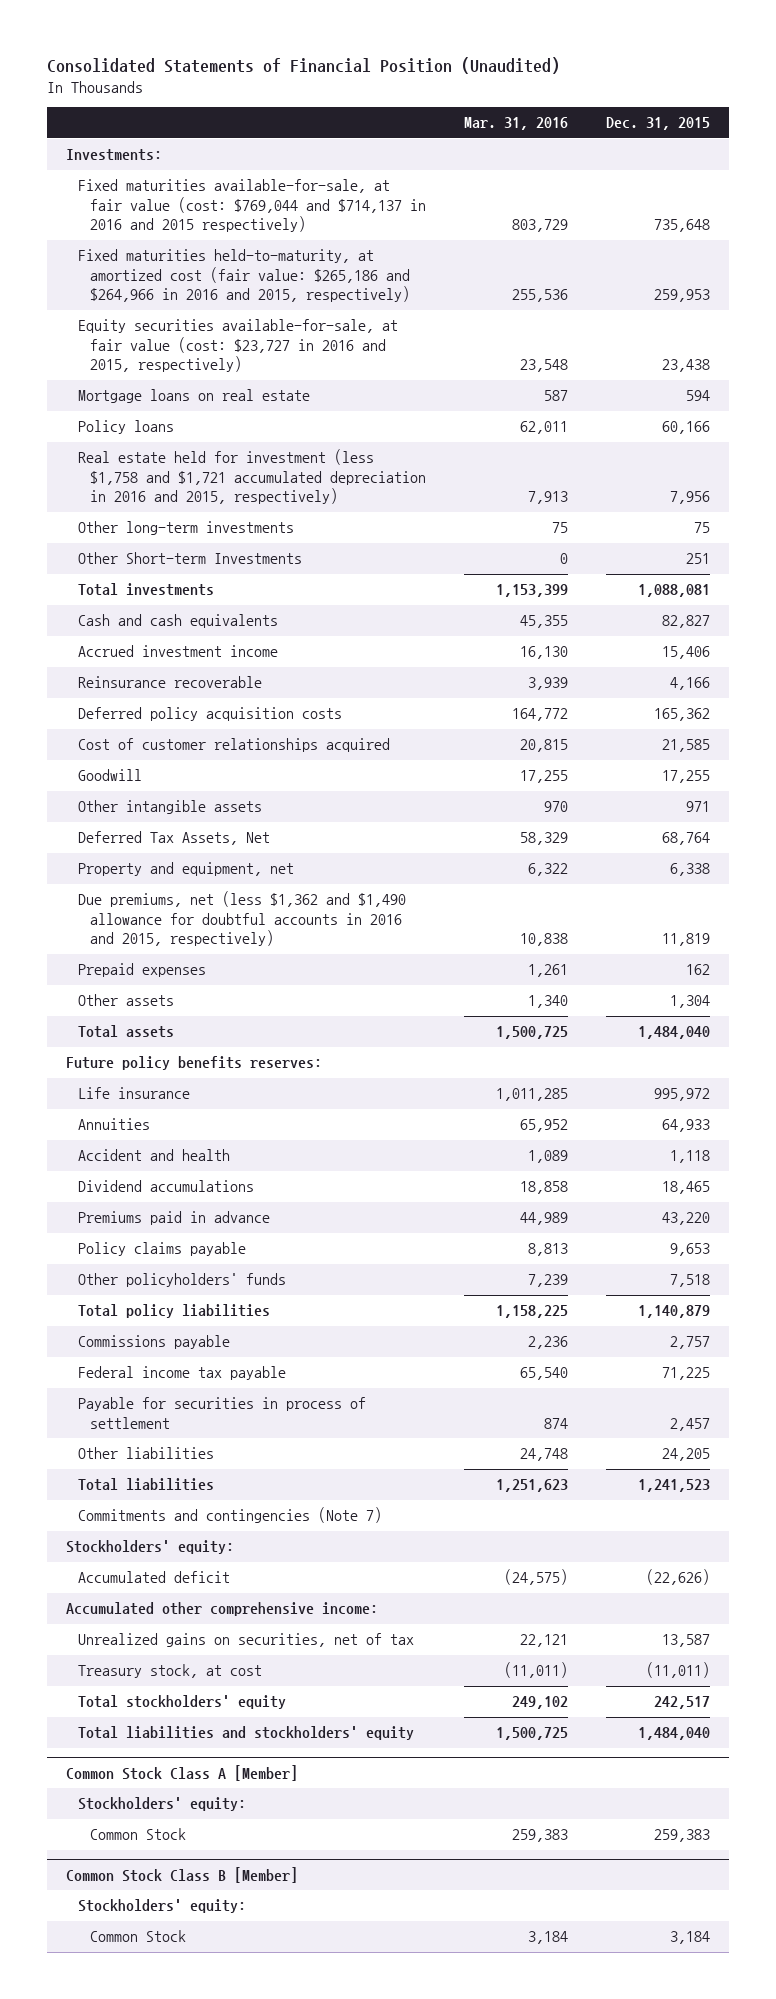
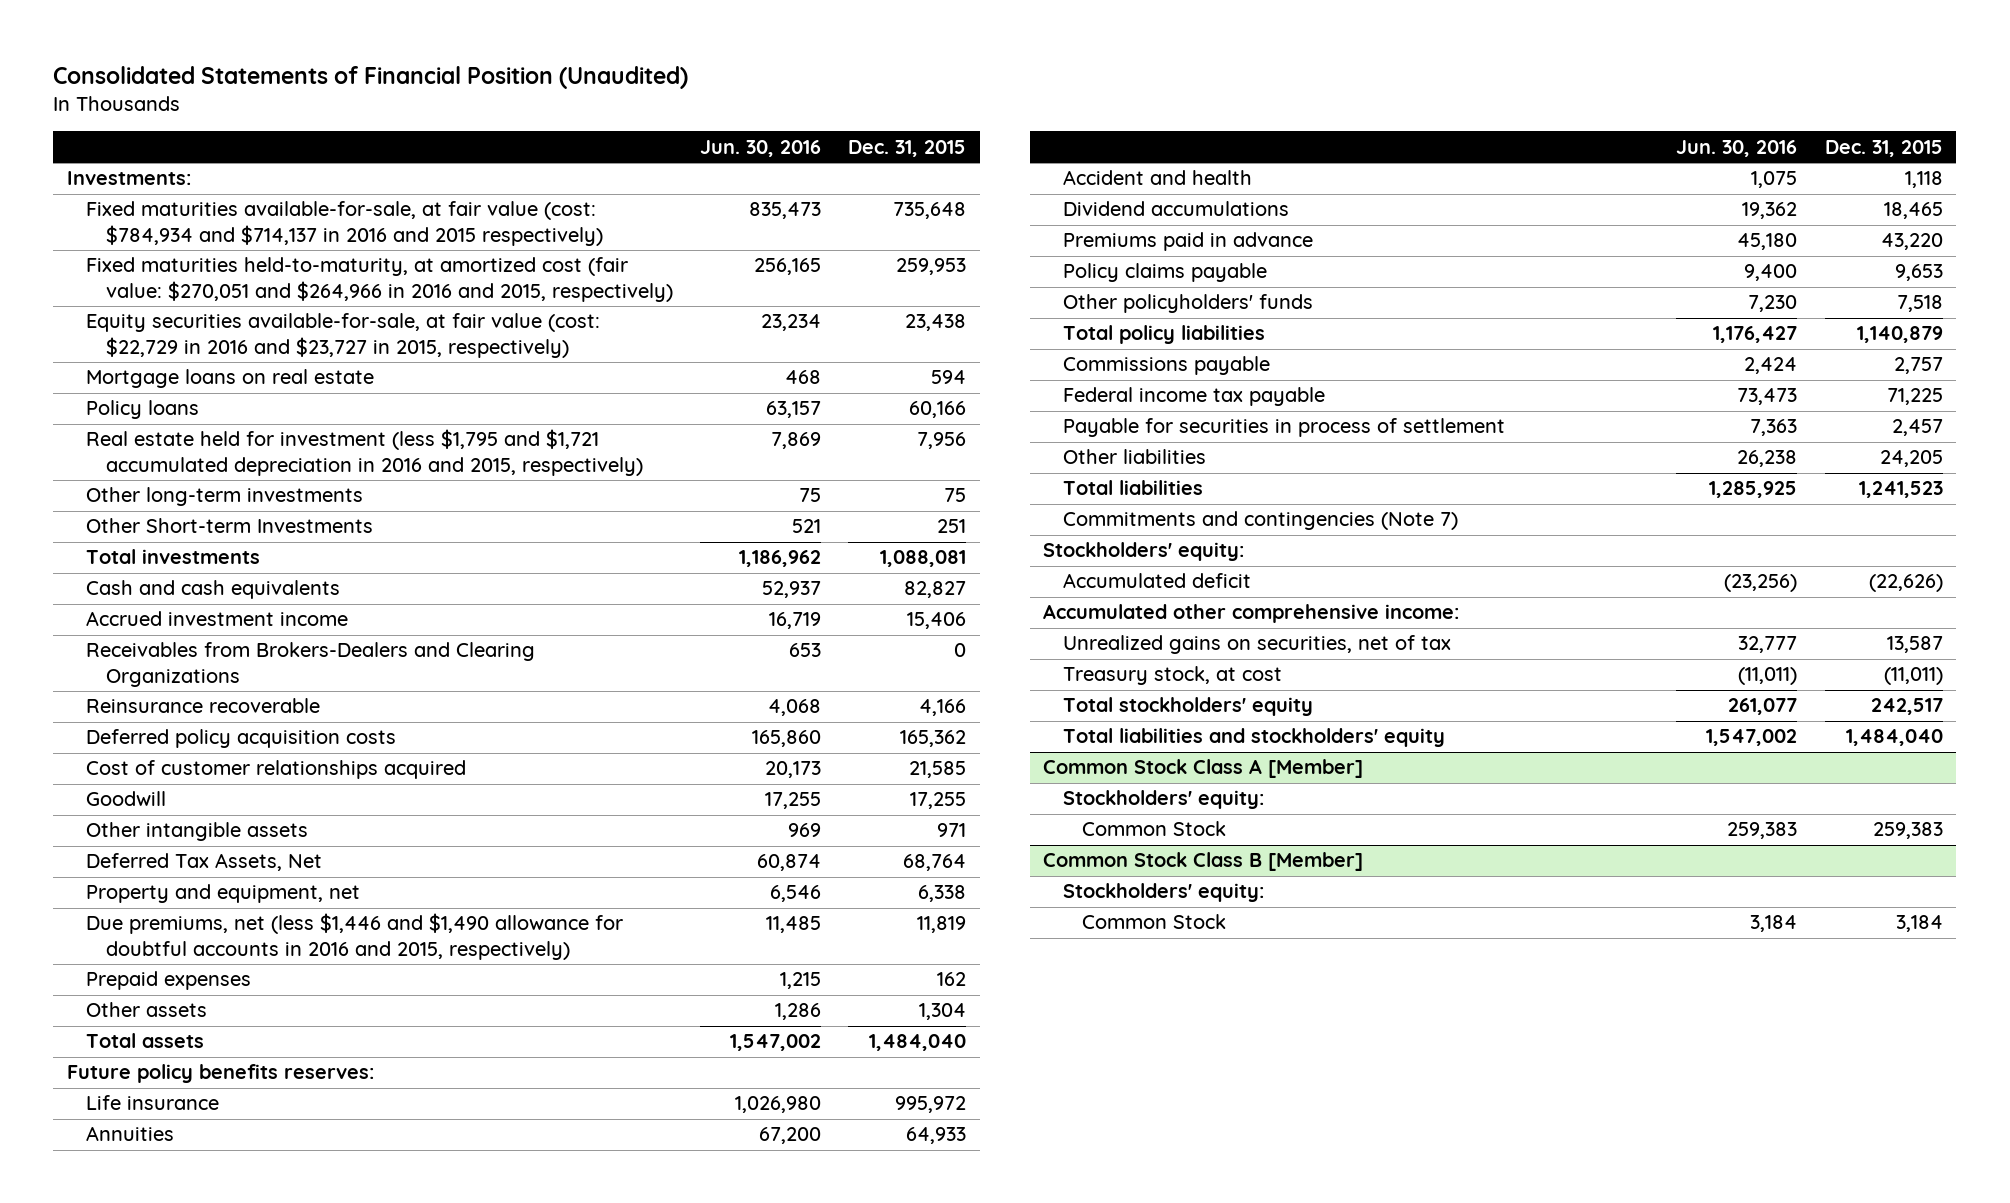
- | Mar. 31, 2016 | Dec. 31, 2015
+ | Jun. 30, 2016 | Dec. 31, 2015
- Fixed maturities available-for-sale, at fair value (cost: $769,044 and $714,137 in 2016 and 2015 respectively) | 803,729 | 735,648
- Fixed maturities held-to-maturity, at amortized cost (fair value: $265,186 and $264,966 in 2016 and 2015, respectively) | 255,536 | 259,953
- Equity securities available-for-sale, at fair value (cost: $23,727 in 2016 and 2015, respectively) | 23,548 | 23,438
+ Fixed maturities available-for-sale, at fair value (cost: $784,934 and $714,137 in 2016 and 2015 respectively) | 835,473 | 735,648
+ Fixed maturities held-to-maturity, at amortized cost (fair value: $270,051 and $264,966 in 2016 and 2015, respectively) | 256,165 | 259,953
+ Equity securities available-for-sale, at fair value (cost: $22,729 in 2016 and $23,727 in 2015, respectively) | 23,234 | 23,438
- Real estate held for investment (less $1,758 and $1,721 accumulated depreciation in 2016 and 2015, respectively) | 7,913 | 7,956
+ Real estate held for investment (less $1,795 and $1,721 accumulated depreciation in 2016 and 2015, respectively) | 7,869 | 7,956
+ Receivables from Brokers-Dealers and Clearing Organizations | 653 | 0
- Due premiums, net (less $1,362 and $1,490 allowance for doubtful accounts in 2016 and 2015, respectively) | 10,838 | 11,819
+ Due premiums, net (less $1,446 and $1,490 allowance for doubtful accounts in 2016 and 2015, respectively) | 11,485 | 11,819

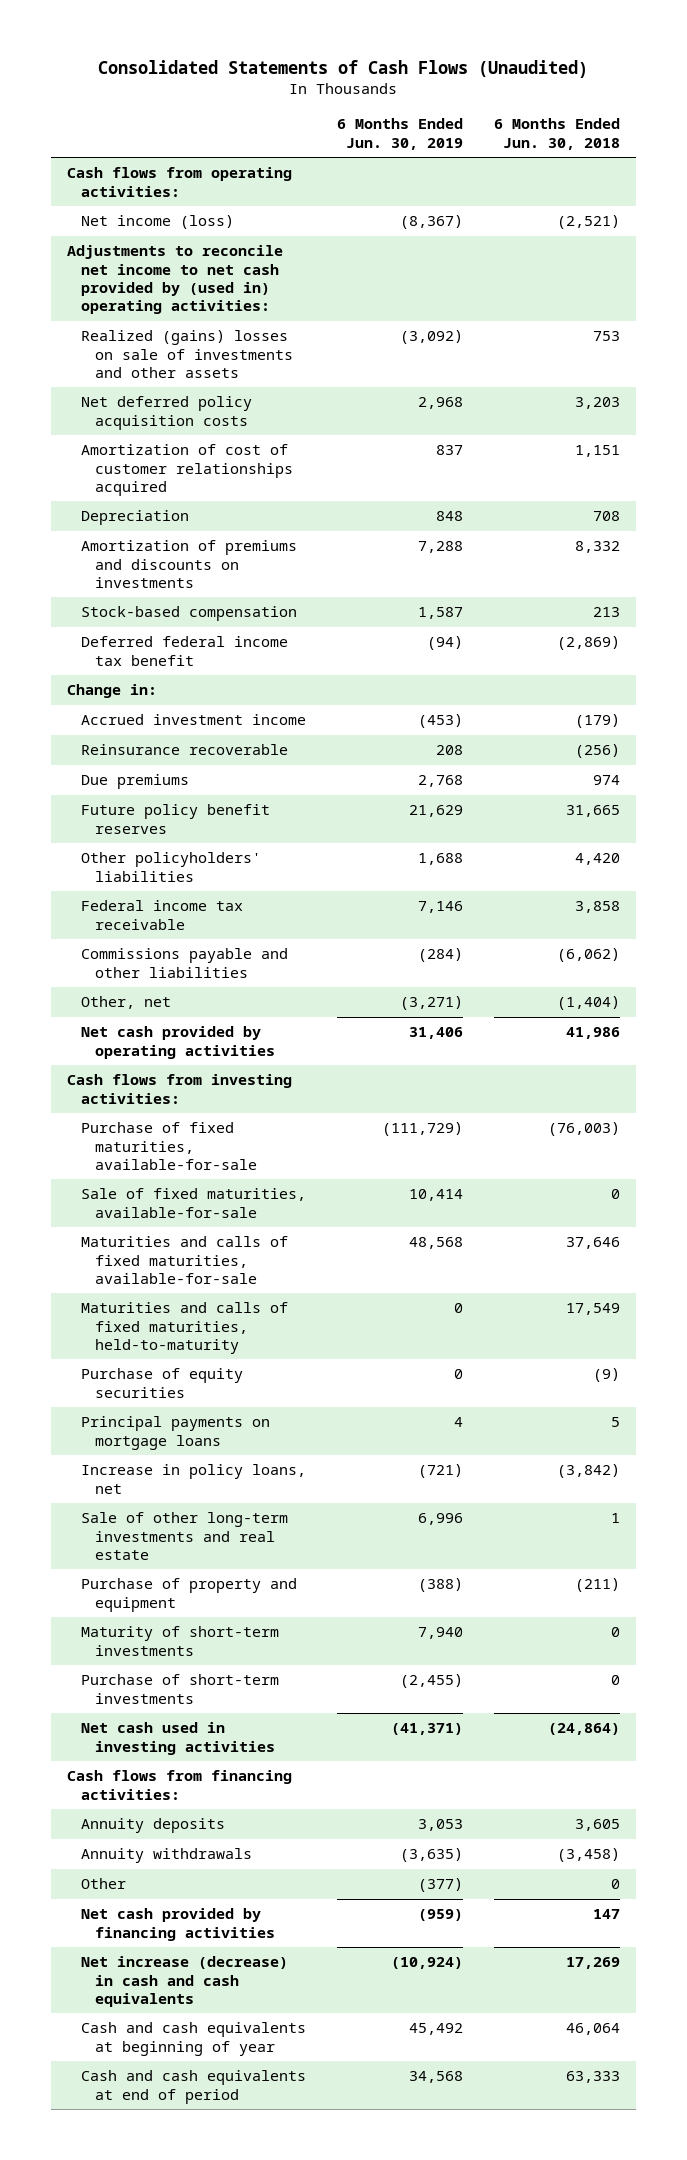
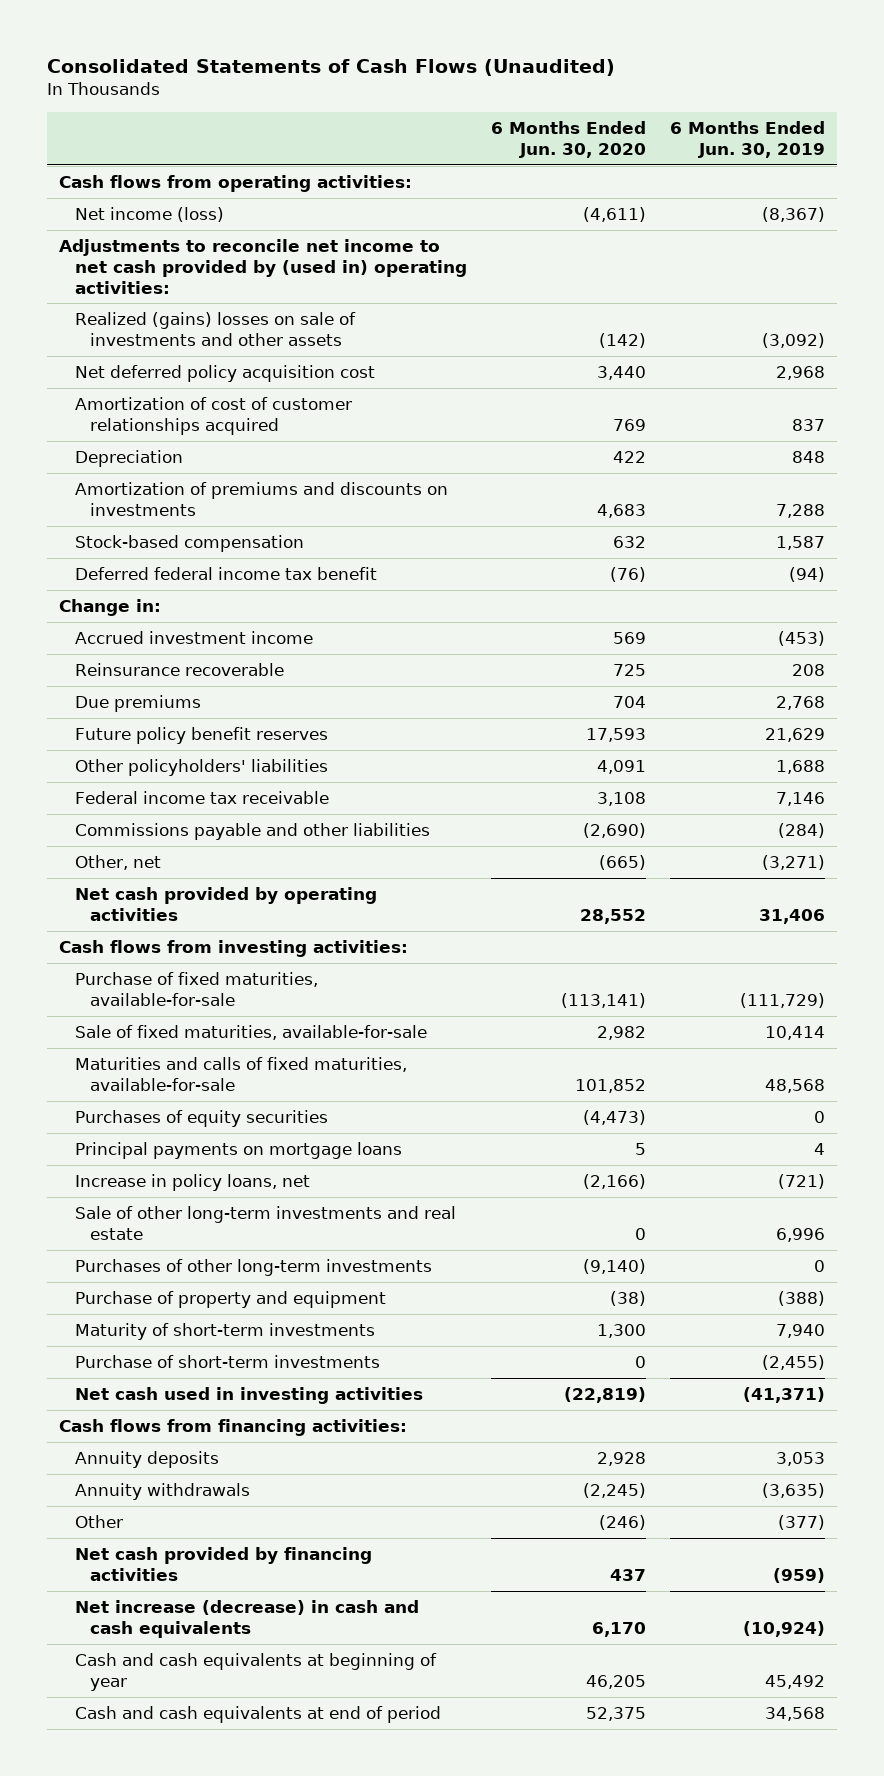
- | 6 Months Ended Jun. 30, 2019 | 6 Months Ended Jun. 30, 2018
+ | 6 Months Ended Jun. 30, 2020 | 6 Months Ended Jun. 30, 2019
- Net deferred policy acquisition costs | 2,968 | 3,203
+ Net deferred policy acquisition cost | 3,440 | 2,968
- Maturities and calls of fixed maturities, held-to-maturity | 0 | 17,549
- Purchase of equity securities | 0 | (9)
+ Purchases of equity securities | (4,473) | 0
+ Purchases of other long-term investments | (9,140) | 0

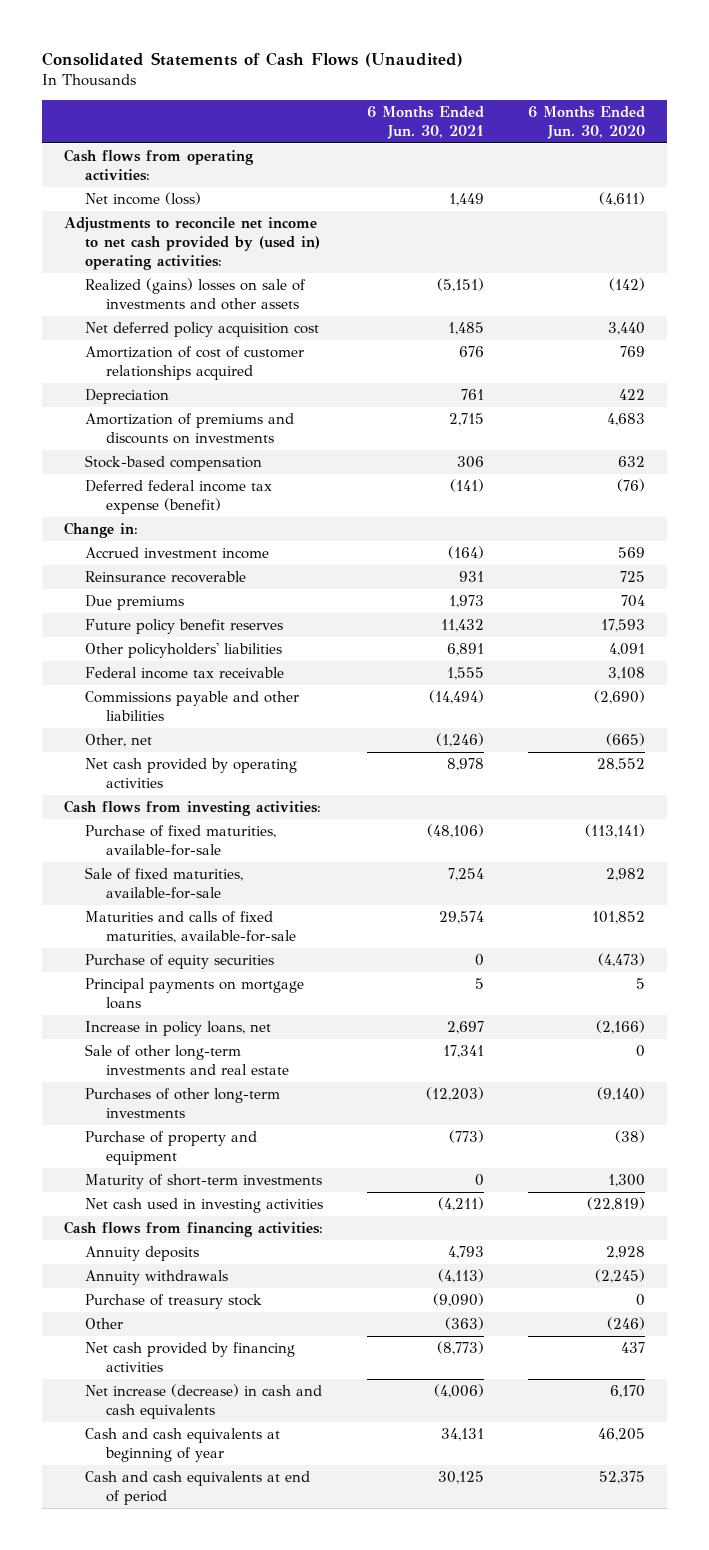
- | 6 Months Ended Jun. 30, 2020 | 6 Months Ended Jun. 30, 2019
+ | 6 Months Ended Jun. 30, 2021 | 6 Months Ended Jun. 30, 2020
- Deferred federal income tax benefit | (76) | (94)
+ Deferred federal income tax expense (benefit) | (141) | (76)
- Purchases of equity securities | (4,473) | 0
+ Purchase of equity securities | 0 | (4,473)
- Purchase of short-term investments | 0 | (2,455)
+ Purchase of treasury stock | (9,090) | 0

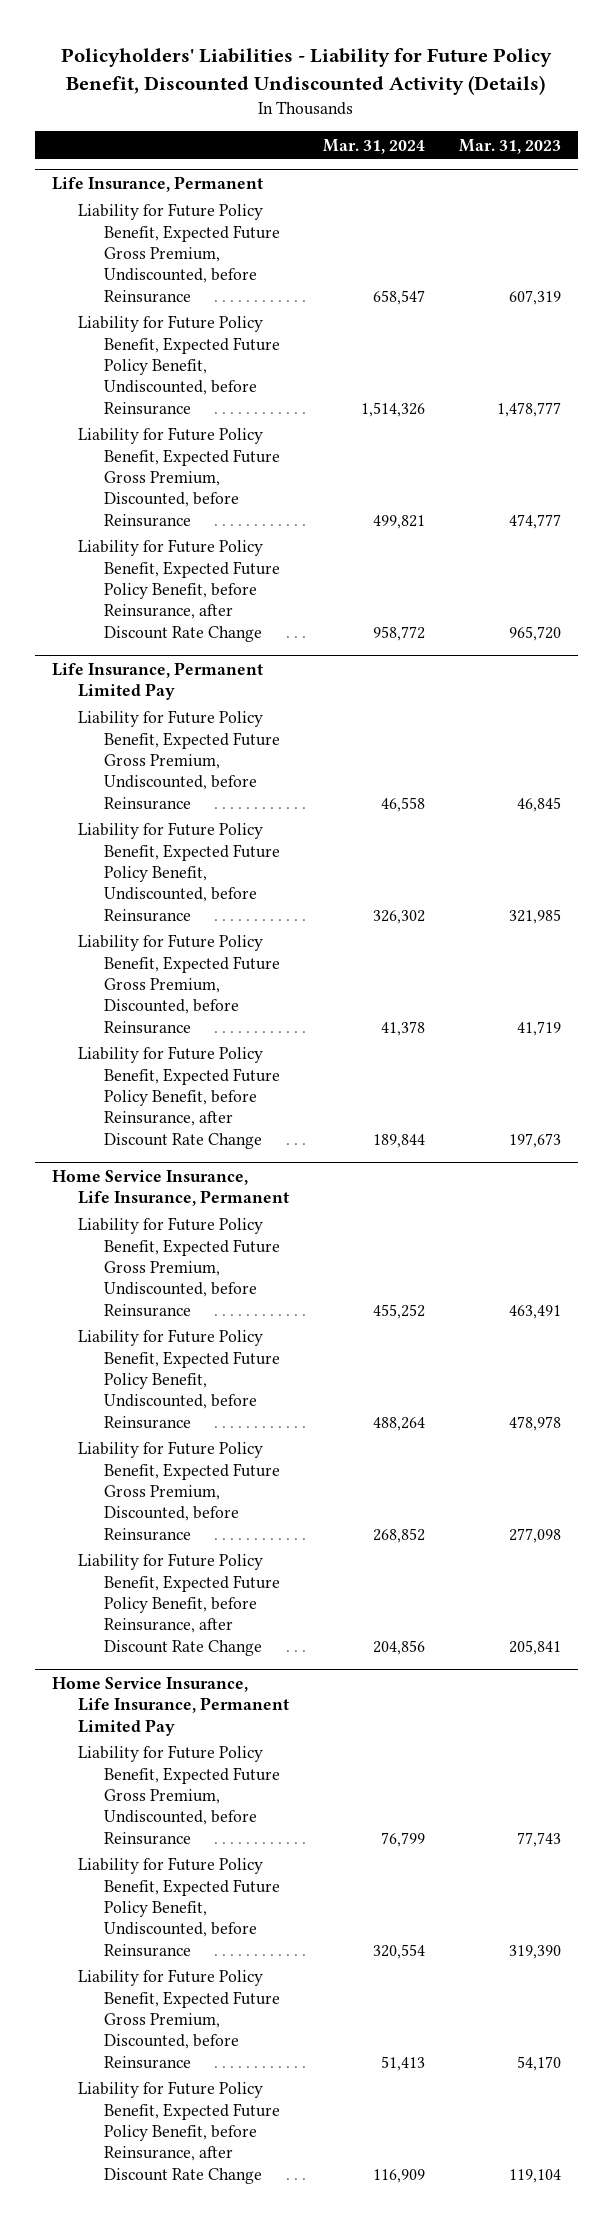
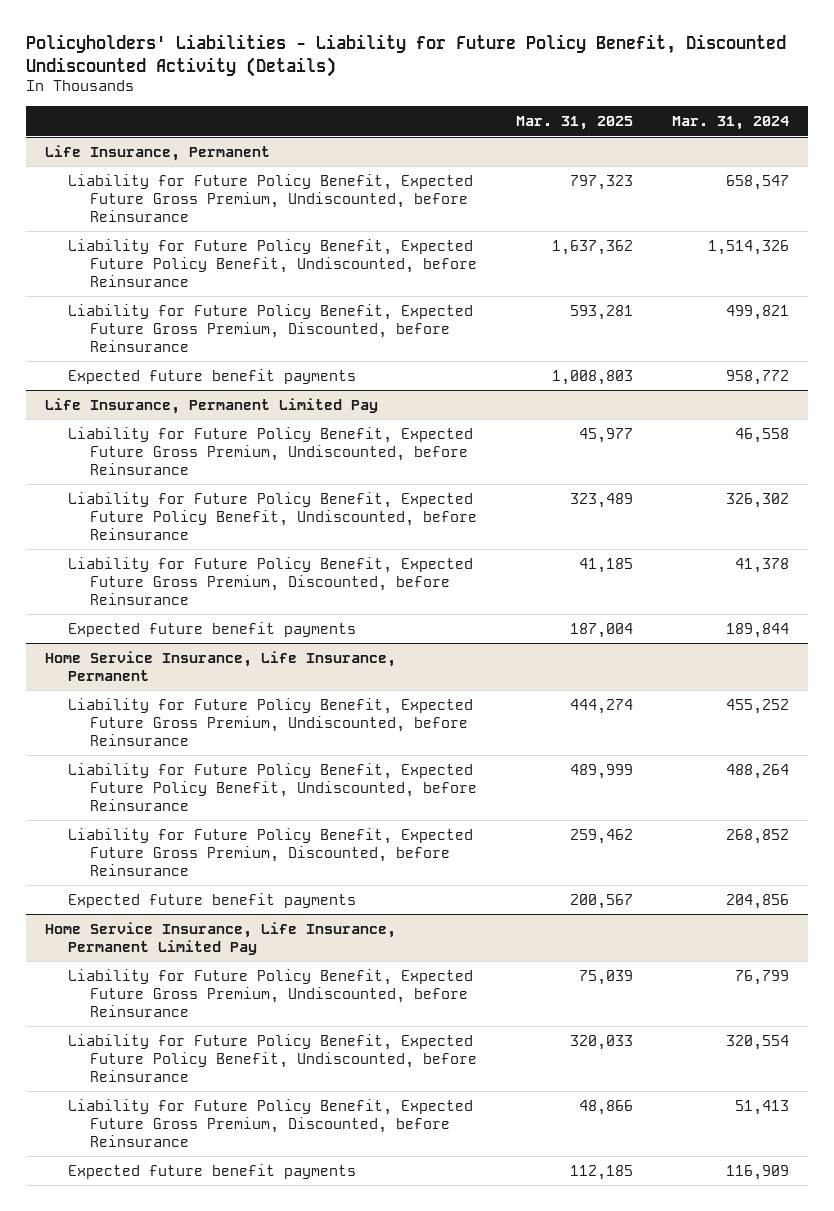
- | Mar. 31, 2024 | Mar. 31, 2023
+ | Mar. 31, 2025 | Mar. 31, 2024
@ Life Insurance, Permanent
- Liability for Future Policy Benefit, Expected Future Policy Benefit, before Reinsurance, after Discount Rate Change | 958,772 | 965,720
+ Expected future benefit payments | 1,008,803 | 958,772
@ Life Insurance, Permanent Limited Pay
- Liability for Future Policy Benefit, Expected Future Policy Benefit, before Reinsurance, after Discount Rate Change | 189,844 | 197,673
+ Expected future benefit payments | 187,004 | 189,844
@ Home Service Insurance, Life Insurance, Permanent
- Liability for Future Policy Benefit, Expected Future Policy Benefit, before Reinsurance, after Discount Rate Change | 204,856 | 205,841
+ Expected future benefit payments | 200,567 | 204,856
@ Home Service Insurance, Life Insurance, Permanent Limited Pay
- Liability for Future Policy Benefit, Expected Future Policy Benefit, before Reinsurance, after Discount Rate Change | 116,909 | 119,104
+ Expected future benefit payments | 112,185 | 116,909

